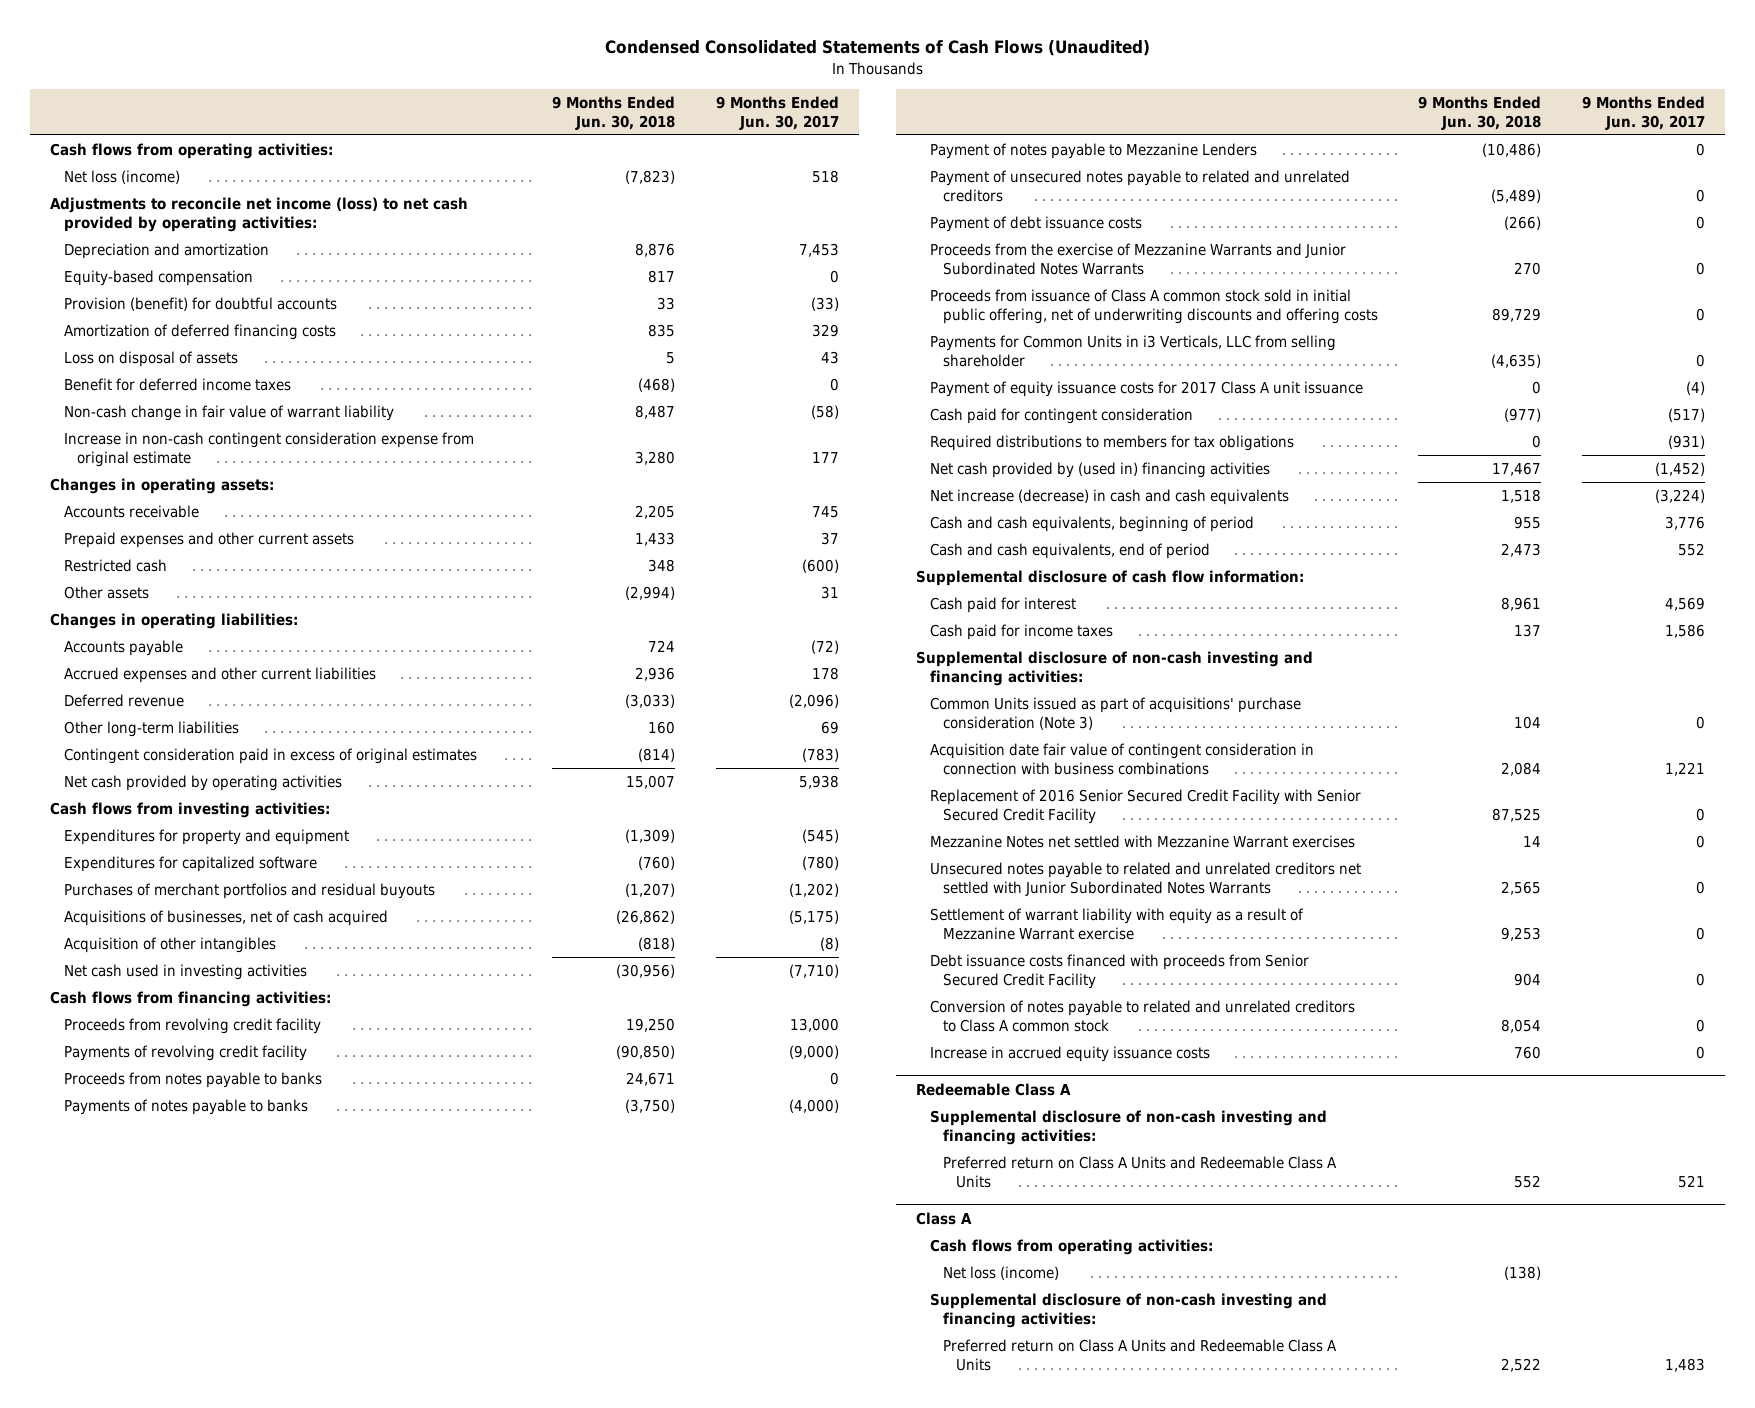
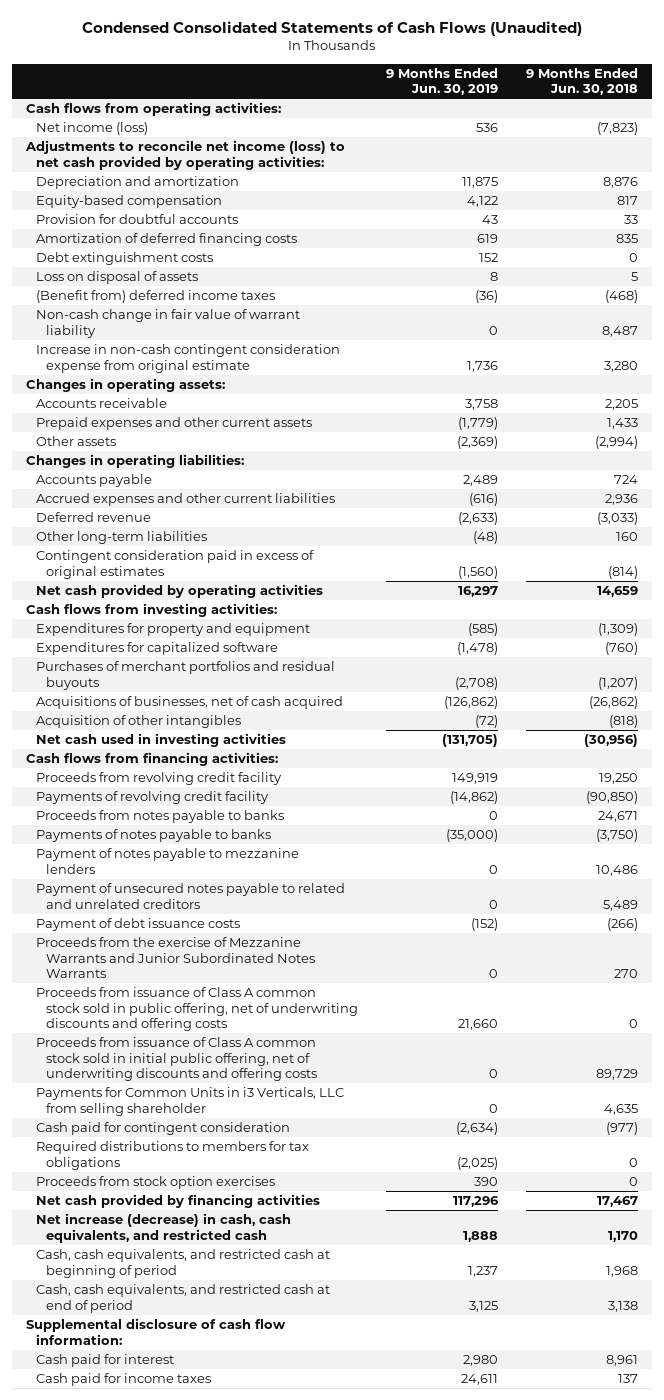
- | 9 Months Ended Jun. 30, 2018 | 9 Months Ended Jun. 30, 2017
+ | 9 Months Ended Jun. 30, 2019 | 9 Months Ended Jun. 30, 2018
- Net loss (income) | (7,823) | 518
+ Net income (loss) | 536 | (7,823)
- Provision (benefit) for doubtful accounts | 33 | (33)
+ Provision for doubtful accounts | 43 | 33
+ Debt extinguishment costs | 152 | 0
- Benefit for deferred income taxes | (468) | 0
+ (Benefit from) deferred income taxes | (36) | (468)
- Restricted cash | 348 | (600)
- Net cash provided by operating activities | 15,007 | 5,938
+ Net cash provided by operating activities | 16,297 | 14,659
- Payment of notes payable to Mezzanine Lenders | (10,486) | 0
- Payment of unsecured notes payable to related and unrelated creditors | (5,489) | 0
+ Payment of notes payable to mezzanine lenders | 0 | 10,486
+ Payment of unsecured notes payable to related and unrelated creditors | 0 | 5,489
+ Proceeds from issuance of Class A common stock sold in public offering, net of underwriting discounts and offering costs | 21,660 | 0
- Payments for Common Units in i3 Verticals, LLC from selling shareholder | (4,635) | 0
- Payment of equity issuance costs for 2017 Class A unit issuance | 0 | (4)
+ Payments for Common Units in i3 Verticals, LLC from selling shareholder | 0 | 4,635
- Net cash provided by (used in) financing activities | 17,467 | (1,452)
- Net increase (decrease) in cash and cash equivalents | 1,518 | (3,224)
- Cash and cash equivalents, beginning of period | 955 | 3,776
- Cash and cash equivalents, end of period | 2,473 | 552
+ Proceeds from stock option exercises | 390 | 0
+ Net cash provided by financing activities | 117,296 | 17,467
+ Net increase (decrease) in cash, cash equivalents, and restricted cash | 1,888 | 1,170
+ Cash, cash equivalents, and restricted cash at beginning of period | 1,237 | 1,968
+ Cash, cash equivalents, and restricted cash at end of period | 3,125 | 3,138
- Supplemental disclosure of non-cash investing and financing activities:
- Common Units issued as part of acquisitions' purchase consideration (Note 3) | 104 | 0
- Acquisition date fair value of contingent consideration in connection with business combinations | 2,084 | 1,221
- Replacement of 2016 Senior Secured Credit Facility with Senior Secured Credit Facility | 87,525 | 0
- Mezzanine Notes net settled with Mezzanine Warrant exercises | 14 | 0
- Unsecured notes payable to related and unrelated creditors net settled with Junior Subordinated Notes Warrants | 2,565 | 0
- Settlement of warrant liability with equity as a result of Mezzanine Warrant exercise | 9,253 | 0
- Debt issuance costs financed with proceeds from Senior Secured Credit Facility | 904 | 0
- Conversion of notes payable to related and unrelated creditors to Class A common stock | 8,054 | 0
- Increase in accrued equity issuance costs | 760 | 0
- Redeemable Class A
- Supplemental disclosure of non-cash investing and financing activities:
- Preferred return on Class A Units and Redeemable Class A Units | 552 | 521
- Class A
- Cash flows from operating activities:
- Net loss (income) | (138) |
- Supplemental disclosure of non-cash investing and financing activities:
- Preferred return on Class A Units and Redeemable Class A Units | 2,522 | 1,483

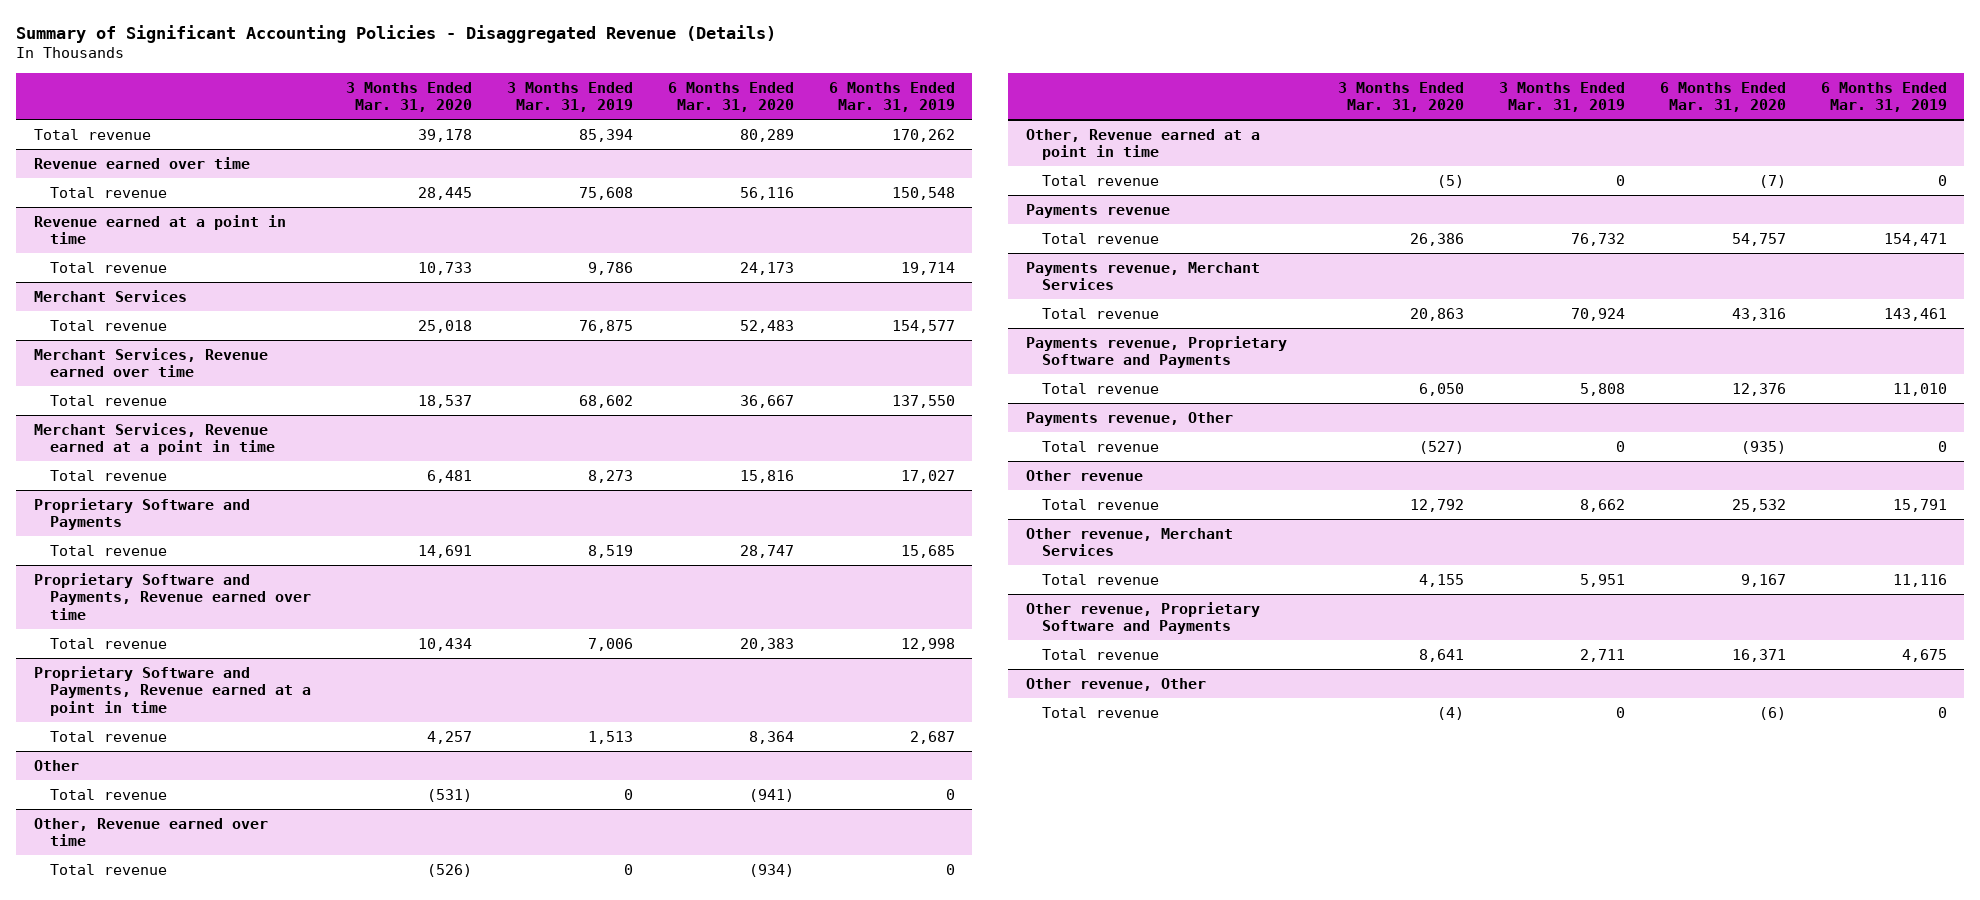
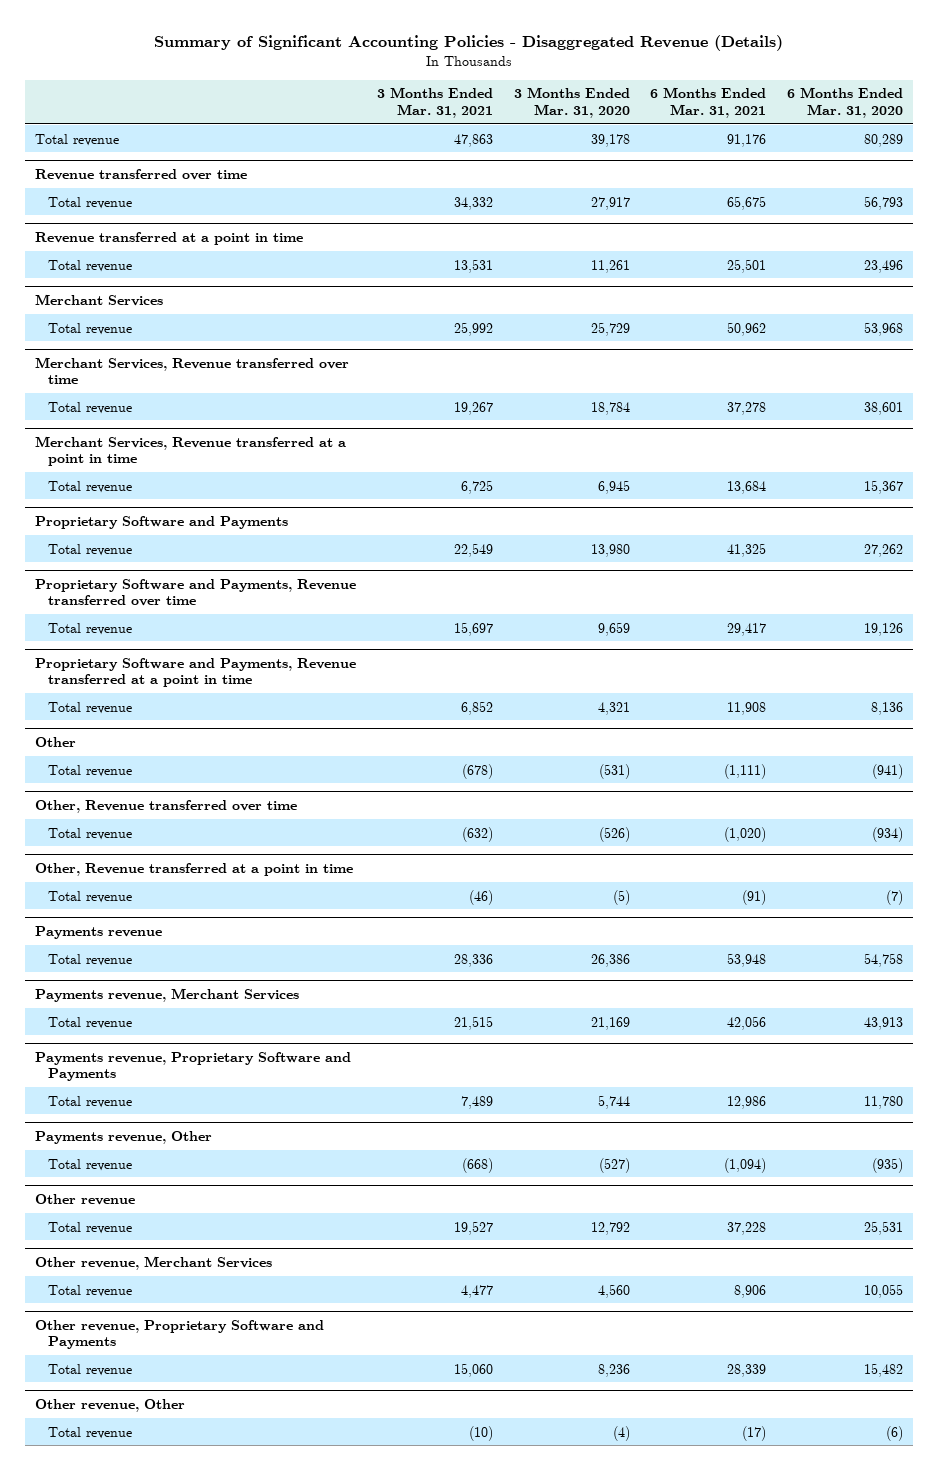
- | 3 Months Ended Mar. 31, 2020 | 3 Months Ended Mar. 31, 2019 | 6 Months Ended Mar. 31, 2020 | 6 Months Ended Mar. 31, 2019
+ | 3 Months Ended Mar. 31, 2021 | 3 Months Ended Mar. 31, 2020 | 6 Months Ended Mar. 31, 2021 | 6 Months Ended Mar. 31, 2020
- Revenue earned over time
- Total revenue | 28,445 | 75,608 | 56,116 | 150,548
- Revenue earned at a point in time
- Total revenue | 10,733 | 9,786 | 24,173 | 19,714
+ Revenue transferred over time
+ Total revenue | 34,332 | 27,917 | 65,675 | 56,793
+ Revenue transferred at a point in time
+ Total revenue | 13,531 | 11,261 | 25,501 | 23,496
@ Merchant Services
- Total revenue | 25,018 | 76,875 | 52,483 | 154,577
- Merchant Services, Revenue earned over time
- Total revenue | 18,537 | 68,602 | 36,667 | 137,550
- Merchant Services, Revenue earned at a point in time
- Total revenue | 6,481 | 8,273 | 15,816 | 17,027
@ Merchant Services
+ Total revenue | 25,992 | 25,729 | 50,962 | 53,968
+ Merchant Services, Revenue transferred over time
+ Total revenue | 19,267 | 18,784 | 37,278 | 38,601
+ Merchant Services, Revenue transferred at a point in time
+ Total revenue | 6,725 | 6,945 | 13,684 | 15,367
@ Proprietary Software and Payments
- Total revenue | 14,691 | 8,519 | 28,747 | 15,685
- Proprietary Software and Payments, Revenue earned over time
- Total revenue | 10,434 | 7,006 | 20,383 | 12,998
- Proprietary Software and Payments, Revenue earned at a point in time
- Total revenue | 4,257 | 1,513 | 8,364 | 2,687
@ Proprietary Software and Payments
+ Total revenue | 22,549 | 13,980 | 41,325 | 27,262
+ Proprietary Software and Payments, Revenue transferred over time
+ Total revenue | 15,697 | 9,659 | 29,417 | 19,126
+ Proprietary Software and Payments, Revenue transferred at a point in time
+ Total revenue | 6,852 | 4,321 | 11,908 | 8,136
- Other, Revenue earned over time
+ Other, Revenue transferred over time
- Other, Revenue earned at a point in time
+ Other, Revenue transferred at a point in time
@ Payments revenue
- Total revenue | 26,386 | 76,732 | 54,757 | 154,471
+ Total revenue | 28,336 | 26,386 | 53,948 | 54,758
@ Payments revenue, Merchant Services
- Total revenue | 20,863 | 70,924 | 43,316 | 143,461
+ Total revenue | 21,515 | 21,169 | 42,056 | 43,913
@ Payments revenue, Proprietary Software and Payments
- Total revenue | 6,050 | 5,808 | 12,376 | 11,010
+ Total revenue | 7,489 | 5,744 | 12,986 | 11,780
@ Other revenue
- Total revenue | 12,792 | 8,662 | 25,532 | 15,791
+ Total revenue | 19,527 | 12,792 | 37,228 | 25,531
@ Other revenue, Merchant Services
- Total revenue | 4,155 | 5,951 | 9,167 | 11,116
+ Total revenue | 4,477 | 4,560 | 8,906 | 10,055
@ Other revenue, Proprietary Software and Payments
- Total revenue | 8,641 | 2,711 | 16,371 | 4,675
+ Total revenue | 15,060 | 8,236 | 28,339 | 15,482

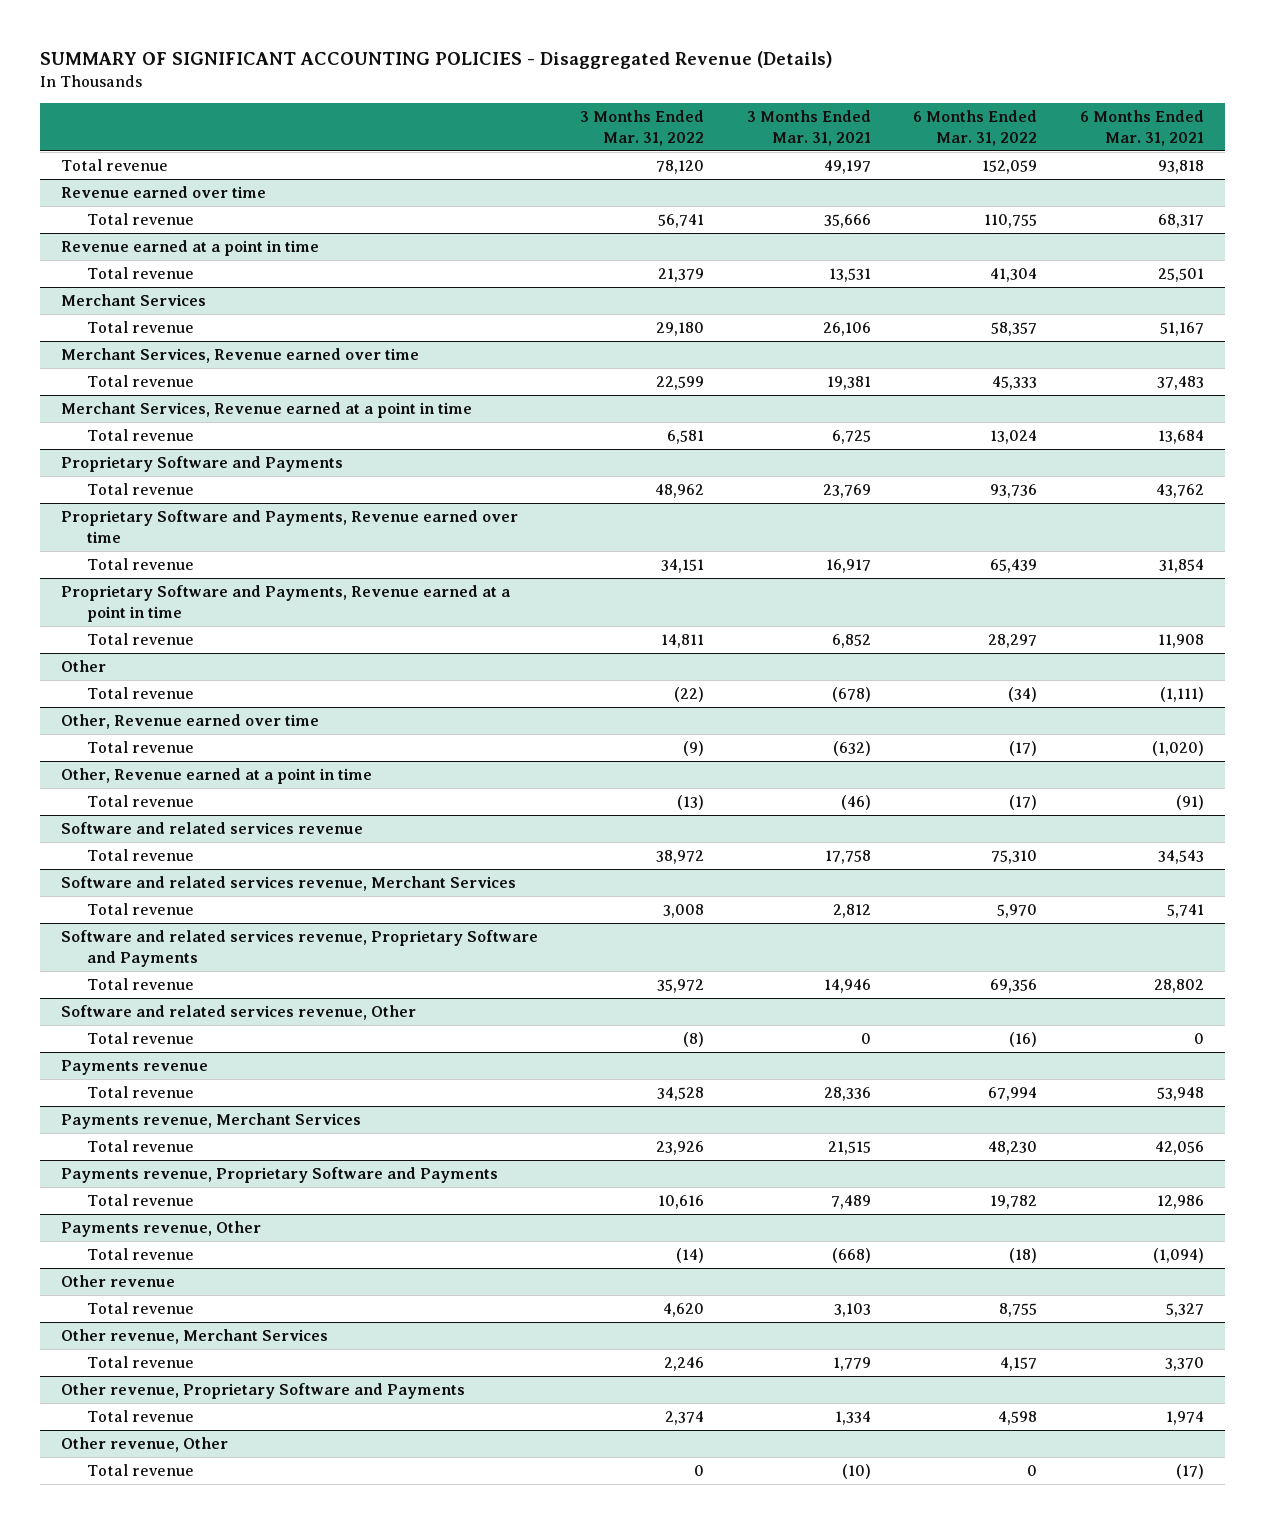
- Summary of Significant Accounting Policies - Disaggregated Revenue (Details)
+ SUMMARY OF SIGNIFICANT ACCOUNTING POLICIES - Disaggregated Revenue (Details)
- | 3 Months Ended Mar. 31, 2021 | 3 Months Ended Mar. 31, 2020 | 6 Months Ended Mar. 31, 2021 | 6 Months Ended Mar. 31, 2020
+ | 3 Months Ended Mar. 31, 2022 | 3 Months Ended Mar. 31, 2021 | 6 Months Ended Mar. 31, 2022 | 6 Months Ended Mar. 31, 2021
- Total revenue | 47,863 | 39,178 | 91,176 | 80,289
- Revenue transferred over time
- Total revenue | 34,332 | 27,917 | 65,675 | 56,793
- Revenue transferred at a point in time
+ Total revenue | 78,120 | 49,197 | 152,059 | 93,818
+ Revenue earned over time
+ Total revenue | 56,741 | 35,666 | 110,755 | 68,317
+ Revenue earned at a point in time
@ Merchant Services
- Total revenue | 25,992 | 25,729 | 50,962 | 53,968
- Merchant Services, Revenue transferred over time
- Total revenue | 19,267 | 18,784 | 37,278 | 38,601
- Merchant Services, Revenue transferred at a point in time
@ Merchant Services
+ Total revenue | 29,180 | 26,106 | 58,357 | 51,167
+ Merchant Services, Revenue earned over time
+ Total revenue | 22,599 | 19,381 | 45,333 | 37,483
+ Merchant Services, Revenue earned at a point in time
@ Proprietary Software and Payments
- Total revenue | 22,549 | 13,980 | 41,325 | 27,262
- Proprietary Software and Payments, Revenue transferred over time
- Total revenue | 15,697 | 9,659 | 29,417 | 19,126
- Proprietary Software and Payments, Revenue transferred at a point in time
@ Proprietary Software and Payments
+ Total revenue | 48,962 | 23,769 | 93,736 | 43,762
+ Proprietary Software and Payments, Revenue earned over time
+ Total revenue | 34,151 | 16,917 | 65,439 | 31,854
+ Proprietary Software and Payments, Revenue earned at a point in time
- Other, Revenue transferred over time
+ Other, Revenue earned over time
- Other, Revenue transferred at a point in time
+ Other, Revenue earned at a point in time
+ Software and related services revenue
+ Total revenue | 38,972 | 17,758 | 75,310 | 34,543
+ Software and related services revenue, Merchant Services
+ Total revenue | 3,008 | 2,812 | 5,970 | 5,741
+ Software and related services revenue, Proprietary Software and Payments
+ Total revenue | 35,972 | 14,946 | 69,356 | 28,802
+ Software and related services revenue, Other
+ Total revenue | (8) | 0 | (16) | 0
@ Other revenue
- Total revenue | 19,527 | 12,792 | 37,228 | 25,531
+ Total revenue | 4,620 | 3,103 | 8,755 | 5,327
@ Other revenue, Merchant Services
- Total revenue | 4,477 | 4,560 | 8,906 | 10,055
+ Total revenue | 2,246 | 1,779 | 4,157 | 3,370
@ Other revenue, Proprietary Software and Payments
- Total revenue | 15,060 | 8,236 | 28,339 | 15,482
+ Total revenue | 2,374 | 1,334 | 4,598 | 1,974

